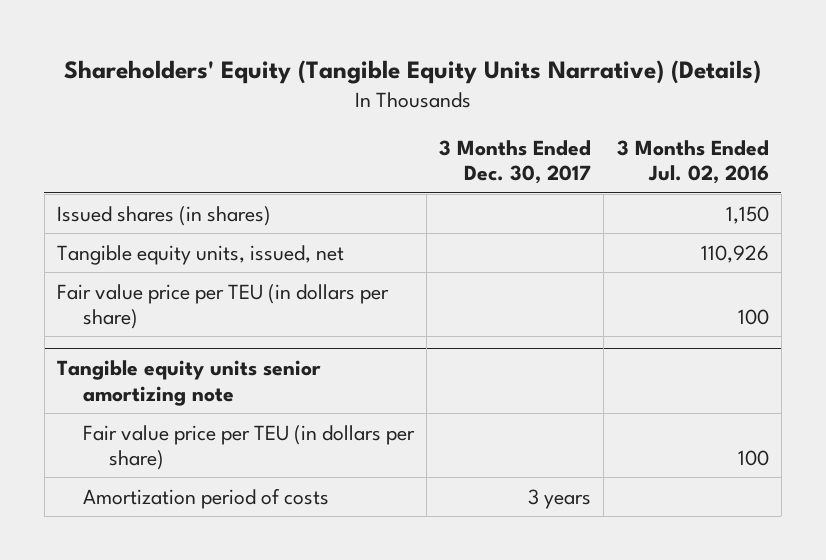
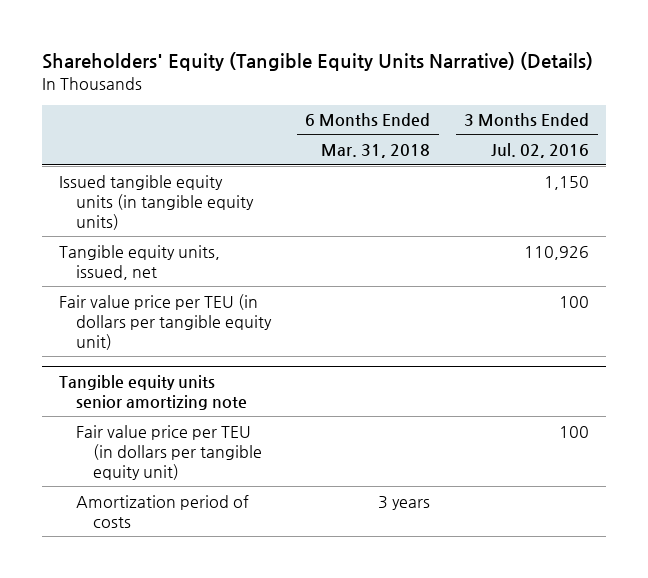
- | 3 Months Ended Dec. 30, 2017 | 3 Months Ended Jul. 02, 2016
+ | 6 Months Ended Mar. 31, 2018 | 3 Months Ended Jul. 02, 2016
- Issued shares (in shares) | | 1,150
+ Issued tangible equity units (in tangible equity units) | | 1,150
- Fair value price per TEU (in dollars per share) | | 100
+ Fair value price per TEU (in dollars per tangible equity unit) | | 100
@ Tangible equity units senior amortizing note
- Fair value price per TEU (in dollars per share) | | 100
+ Fair value price per TEU (in dollars per tangible equity unit) | | 100

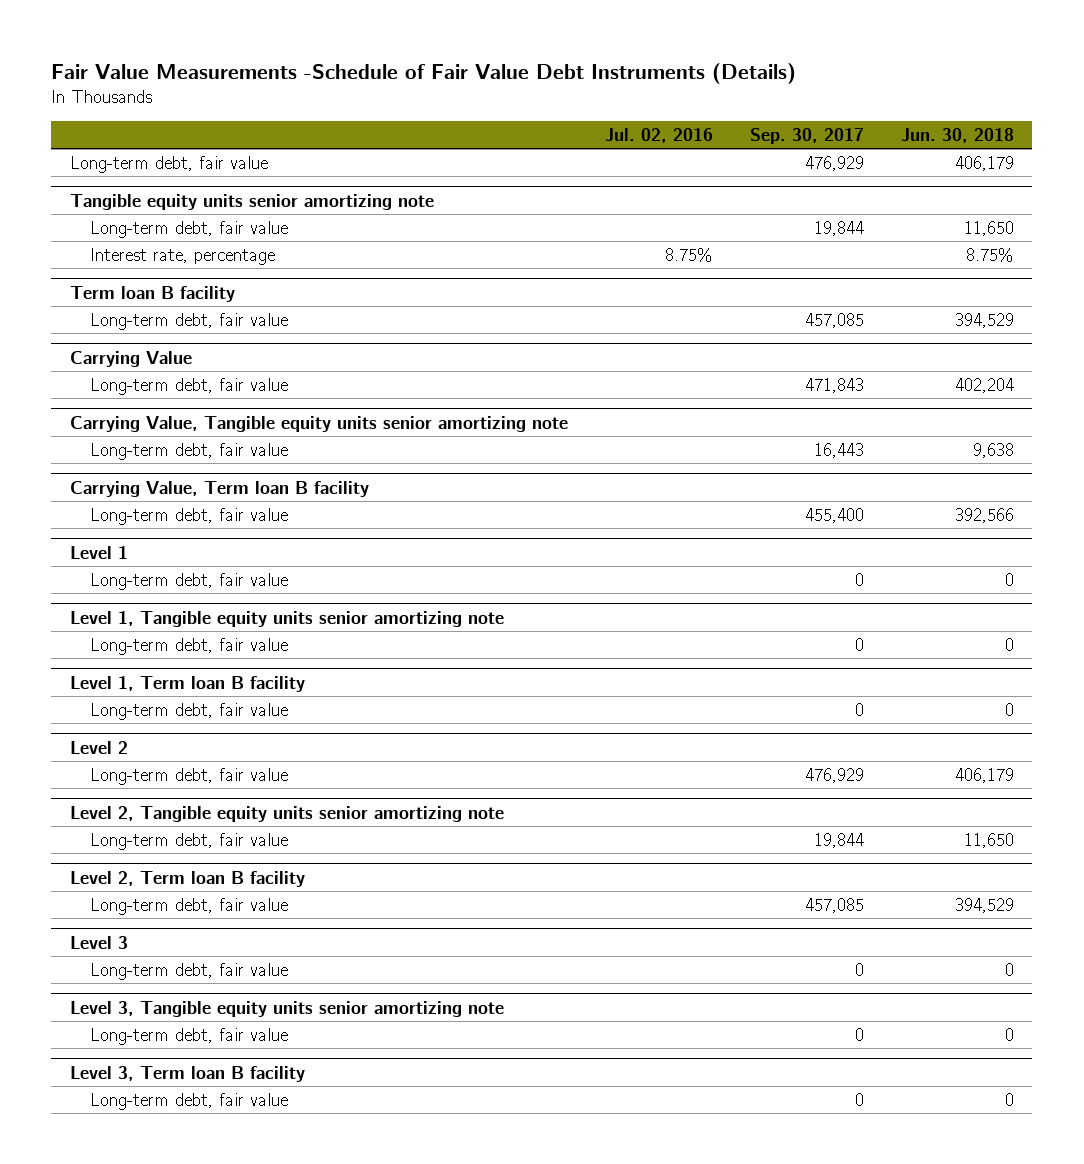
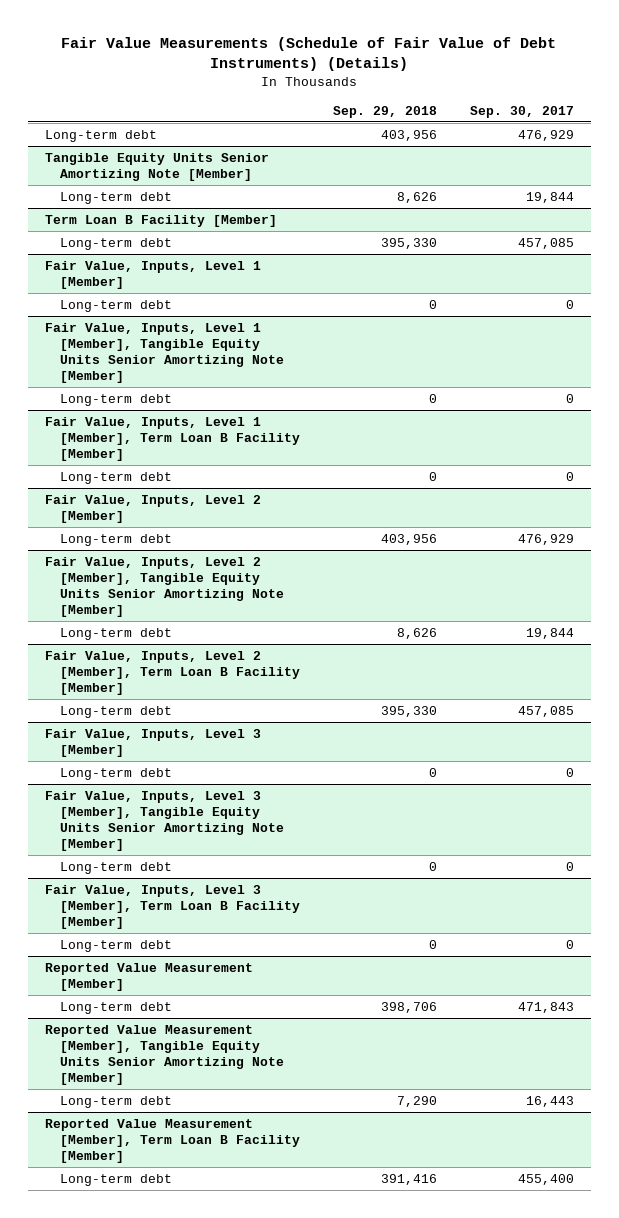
- Fair Value Measurements -Schedule of Fair Value Debt Instruments (Details)
+ Fair Value Measurements (Schedule of Fair Value of Debt Instruments) (Details)
- | Jul. 02, 2016 | Sep. 30, 2017 | Jun. 30, 2018
+ | Sep. 29, 2018 | Sep. 30, 2017
- Long-term debt, fair value | | 476,929 | 406,179
- Tangible equity units senior amortizing note
- Long-term debt, fair value | | 19,844 | 11,650
- Interest rate, percentage | 8.75% | | 8.75%
- Term loan B facility
- Long-term debt, fair value | | 457,085 | 394,529
- Carrying Value
- Long-term debt, fair value | | 471,843 | 402,204
- Carrying Value, Tangible equity units senior amortizing note
- Long-term debt, fair value | | 16,443 | 9,638
- Carrying Value, Term loan B facility
- Long-term debt, fair value | | 455,400 | 392,566
- Level 1
- Long-term debt, fair value | | 0 | 0
- Level 1, Tangible equity units senior amortizing note
- Long-term debt, fair value | | 0 | 0
- Level 1, Term loan B facility
- Long-term debt, fair value | | 0 | 0
- Level 2
- Long-term debt, fair value | | 476,929 | 406,179
- Level 2, Tangible equity units senior amortizing note
- Long-term debt, fair value | | 19,844 | 11,650
- Level 2, Term loan B facility
- Long-term debt, fair value | | 457,085 | 394,529
- Level 3
- Long-term debt, fair value | | 0 | 0
- Level 3, Tangible equity units senior amortizing note
- Long-term debt, fair value | | 0 | 0
- Level 3, Term loan B facility
- Long-term debt, fair value | | 0 | 0
+ Long-term debt | 403,956 | 476,929
+ Tangible Equity Units Senior Amortizing Note [Member]
+ Long-term debt | 8,626 | 19,844
+ Term Loan B Facility [Member]
+ Long-term debt | 395,330 | 457,085
+ Fair Value, Inputs, Level 1 [Member]
+ Long-term debt | 0 | 0
+ Fair Value, Inputs, Level 1 [Member], Tangible Equity Units Senior Amortizing Note [Member]
+ Long-term debt | 0 | 0
+ Fair Value, Inputs, Level 1 [Member], Term Loan B Facility [Member]
+ Long-term debt | 0 | 0
+ Fair Value, Inputs, Level 2 [Member]
+ Long-term debt | 403,956 | 476,929
+ Fair Value, Inputs, Level 2 [Member], Tangible Equity Units Senior Amortizing Note [Member]
+ Long-term debt | 8,626 | 19,844
+ Fair Value, Inputs, Level 2 [Member], Term Loan B Facility [Member]
+ Long-term debt | 395,330 | 457,085
+ Fair Value, Inputs, Level 3 [Member]
+ Long-term debt | 0 | 0
+ Fair Value, Inputs, Level 3 [Member], Tangible Equity Units Senior Amortizing Note [Member]
+ Long-term debt | 0 | 0
+ Fair Value, Inputs, Level 3 [Member], Term Loan B Facility [Member]
+ Long-term debt | 0 | 0
+ Reported Value Measurement [Member]
+ Long-term debt | 398,706 | 471,843
+ Reported Value Measurement [Member], Tangible Equity Units Senior Amortizing Note [Member]
+ Long-term debt | 7,290 | 16,443
+ Reported Value Measurement [Member], Term Loan B Facility [Member]
+ Long-term debt | 391,416 | 455,400

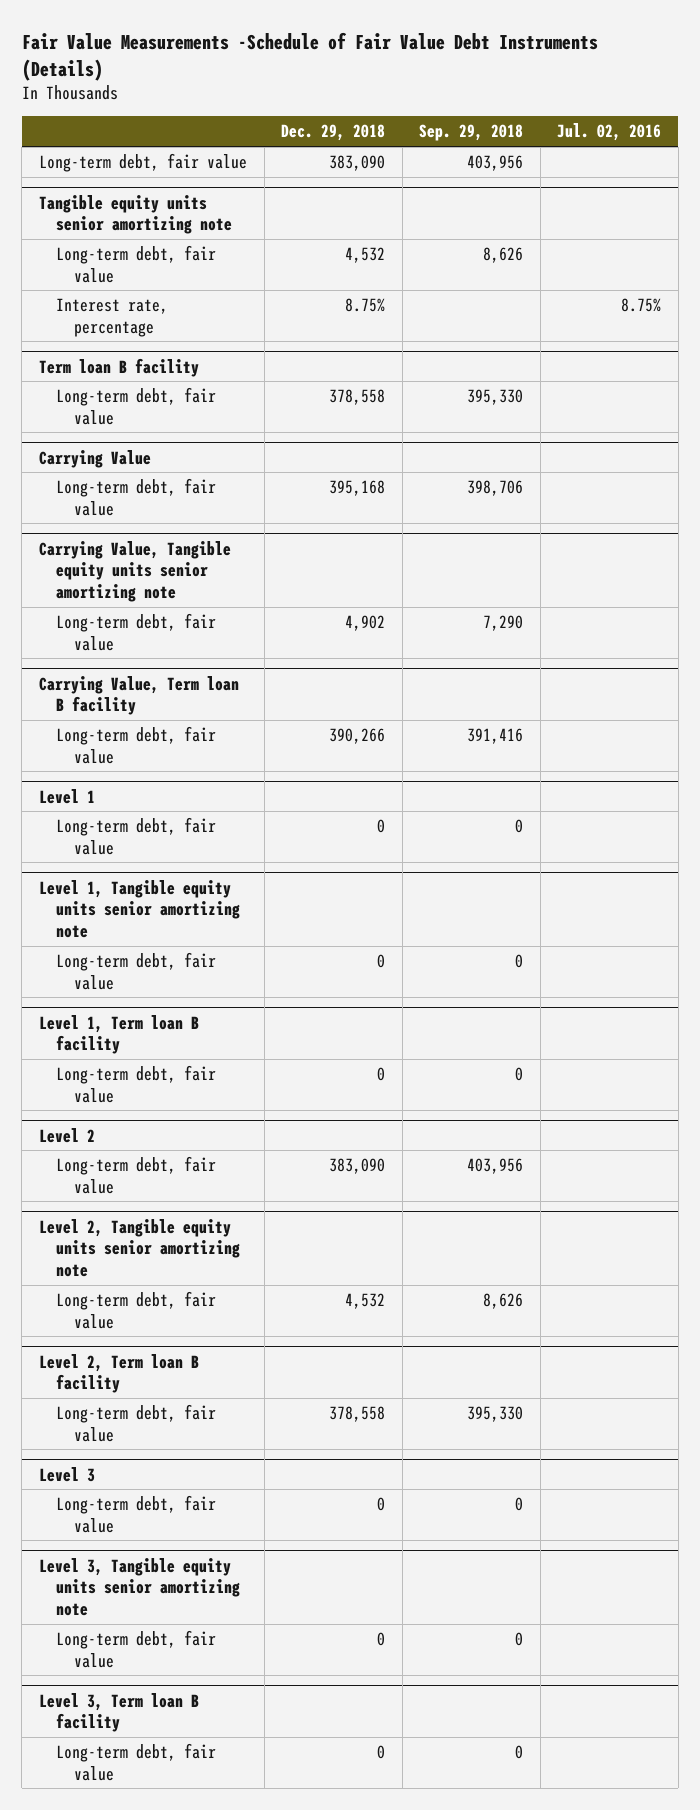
- Fair Value Measurements (Schedule of Fair Value of Debt Instruments) (Details)
+ Fair Value Measurements -Schedule of Fair Value Debt Instruments (Details)
- | Sep. 29, 2018 | Sep. 30, 2017
+ | Dec. 29, 2018 | Sep. 29, 2018 | Jul. 02, 2016
- Long-term debt | 403,956 | 476,929
- Tangible Equity Units Senior Amortizing Note [Member]
- Long-term debt | 8,626 | 19,844
- Term Loan B Facility [Member]
- Long-term debt | 395,330 | 457,085
- Fair Value, Inputs, Level 1 [Member]
- Long-term debt | 0 | 0
- Fair Value, Inputs, Level 1 [Member], Tangible Equity Units Senior Amortizing Note [Member]
- Long-term debt | 0 | 0
- Fair Value, Inputs, Level 1 [Member], Term Loan B Facility [Member]
- Long-term debt | 0 | 0
- Fair Value, Inputs, Level 2 [Member]
- Long-term debt | 403,956 | 476,929
- Fair Value, Inputs, Level 2 [Member], Tangible Equity Units Senior Amortizing Note [Member]
- Long-term debt | 8,626 | 19,844
- Fair Value, Inputs, Level 2 [Member], Term Loan B Facility [Member]
- Long-term debt | 395,330 | 457,085
- Fair Value, Inputs, Level 3 [Member]
- Long-term debt | 0 | 0
- Fair Value, Inputs, Level 3 [Member], Tangible Equity Units Senior Amortizing Note [Member]
- Long-term debt | 0 | 0
- Fair Value, Inputs, Level 3 [Member], Term Loan B Facility [Member]
- Long-term debt | 0 | 0
- Reported Value Measurement [Member]
- Long-term debt | 398,706 | 471,843
- Reported Value Measurement [Member], Tangible Equity Units Senior Amortizing Note [Member]
- Long-term debt | 7,290 | 16,443
- Reported Value Measurement [Member], Term Loan B Facility [Member]
- Long-term debt | 391,416 | 455,400
+ Long-term debt, fair value | 383,090 | 403,956 |
+ Tangible equity units senior amortizing note
+ Long-term debt, fair value | 4,532 | 8,626 |
+ Interest rate, percentage | 8.75% | | 8.75%
+ Term loan B facility
+ Long-term debt, fair value | 378,558 | 395,330 |
+ Carrying Value
+ Long-term debt, fair value | 395,168 | 398,706 |
+ Carrying Value, Tangible equity units senior amortizing note
+ Long-term debt, fair value | 4,902 | 7,290 |
+ Carrying Value, Term loan B facility
+ Long-term debt, fair value | 390,266 | 391,416 |
+ Level 1
+ Long-term debt, fair value | 0 | 0 |
+ Level 1, Tangible equity units senior amortizing note
+ Long-term debt, fair value | 0 | 0 |
+ Level 1, Term loan B facility
+ Long-term debt, fair value | 0 | 0 |
+ Level 2
+ Long-term debt, fair value | 383,090 | 403,956 |
+ Level 2, Tangible equity units senior amortizing note
+ Long-term debt, fair value | 4,532 | 8,626 |
+ Level 2, Term loan B facility
+ Long-term debt, fair value | 378,558 | 395,330 |
+ Level 3
+ Long-term debt, fair value | 0 | 0 |
+ Level 3, Tangible equity units senior amortizing note
+ Long-term debt, fair value | 0 | 0 |
+ Level 3, Term loan B facility
+ Long-term debt, fair value | 0 | 0 |

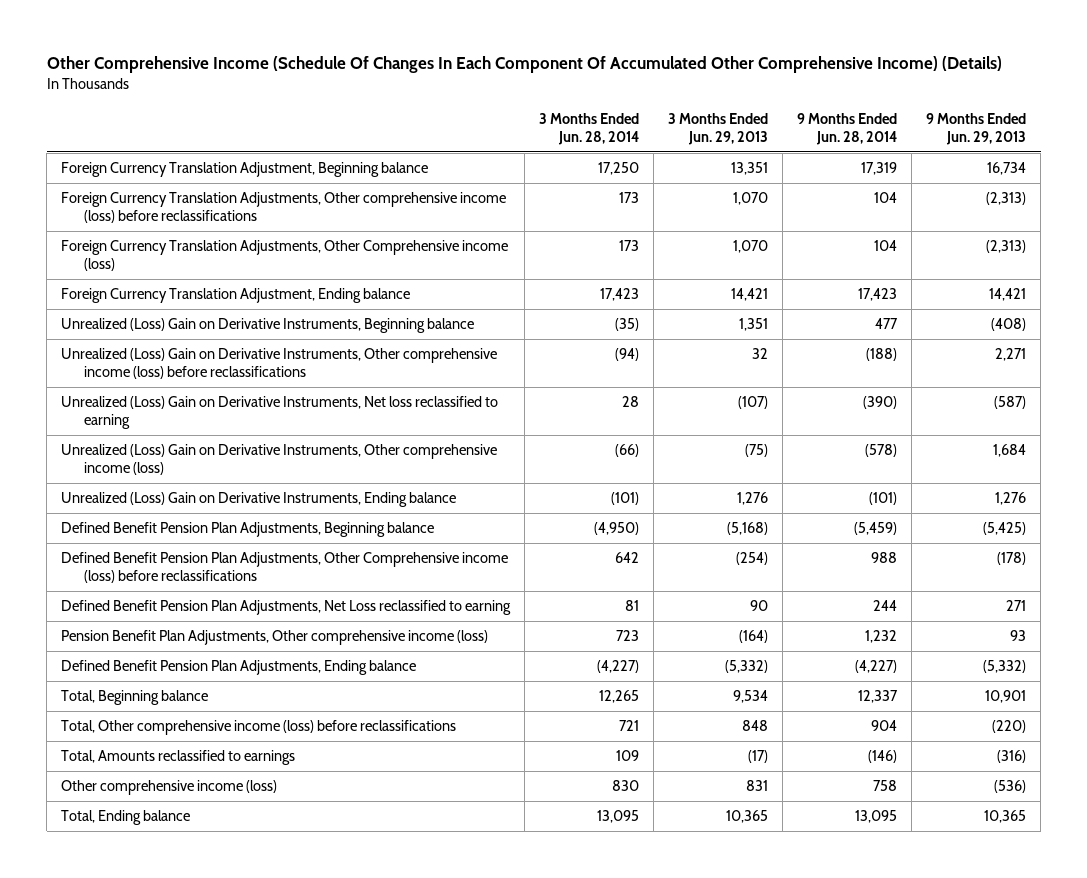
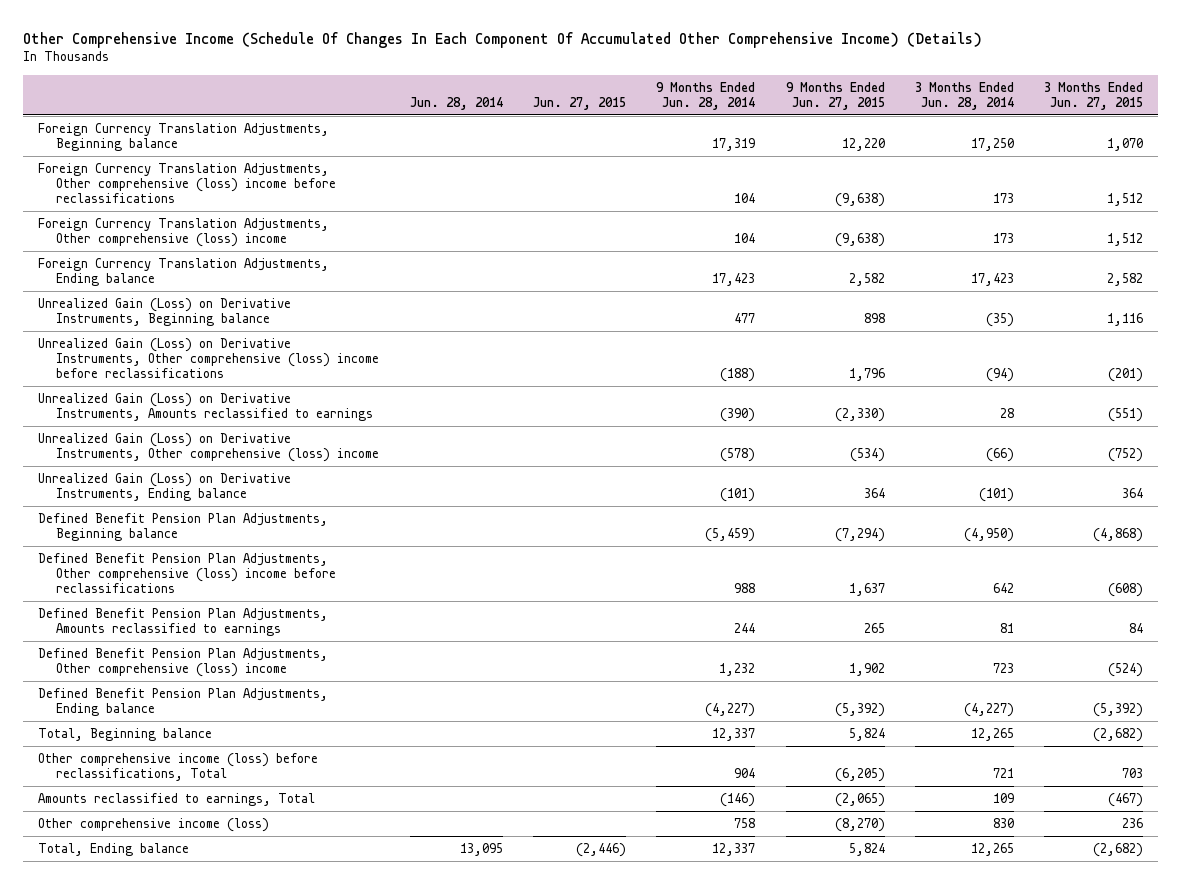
- | 3 Months Ended Jun. 28, 2014 | 3 Months Ended Jun. 29, 2013 | 9 Months Ended Jun. 28, 2014 | 9 Months Ended Jun. 29, 2013
+ | Jun. 28, 2014 | Jun. 27, 2015 | 9 Months Ended Jun. 28, 2014 | 9 Months Ended Jun. 27, 2015 | 3 Months Ended Jun. 28, 2014 | 3 Months Ended Jun. 27, 2015
- Foreign Currency Translation Adjustment, Beginning balance | 17,250 | 13,351 | 17,319 | 16,734
- Foreign Currency Translation Adjustments, Other comprehensive income (loss) before reclassifications | 173 | 1,070 | 104 | (2,313)
- Foreign Currency Translation Adjustments, Other Comprehensive income (loss) | 173 | 1,070 | 104 | (2,313)
- Foreign Currency Translation Adjustment, Ending balance | 17,423 | 14,421 | 17,423 | 14,421
- Unrealized (Loss) Gain on Derivative Instruments, Beginning balance | (35) | 1,351 | 477 | (408)
- Unrealized (Loss) Gain on Derivative Instruments, Other comprehensive income (loss) before reclassifications | (94) | 32 | (188) | 2,271
- Unrealized (Loss) Gain on Derivative Instruments, Net loss reclassified to earning | 28 | (107) | (390) | (587)
- Unrealized (Loss) Gain on Derivative Instruments, Other comprehensive income (loss) | (66) | (75) | (578) | 1,684
- Unrealized (Loss) Gain on Derivative Instruments, Ending balance | (101) | 1,276 | (101) | 1,276
+ Foreign Currency Translation Adjustments, Beginning balance | | | 17,319 | 12,220 | 17,250 | 1,070
+ Foreign Currency Translation Adjustments, Other comprehensive (loss) income before reclassifications | | | 104 | (9,638) | 173 | 1,512
+ Foreign Currency Translation Adjustments, Other comprehensive (loss) income | | | 104 | (9,638) | 173 | 1,512
+ Foreign Currency Translation Adjustments, Ending balance | | | 17,423 | 2,582 | 17,423 | 2,582
+ Unrealized Gain (Loss) on Derivative Instruments, Beginning balance | | | 477 | 898 | (35) | 1,116
+ Unrealized Gain (Loss) on Derivative Instruments, Other comprehensive (loss) income before reclassifications | | | (188) | 1,796 | (94) | (201)
+ Unrealized Gain (Loss) on Derivative Instruments, Amounts reclassified to earnings | | | (390) | (2,330) | 28 | (551)
+ Unrealized Gain (Loss) on Derivative Instruments, Other comprehensive (loss) income | | | (578) | (534) | (66) | (752)
+ Unrealized Gain (Loss) on Derivative Instruments, Ending balance | | | (101) | 364 | (101) | 364
- Defined Benefit Pension Plan Adjustments, Other Comprehensive income (loss) before reclassifications | 642 | (254) | 988 | (178)
- Defined Benefit Pension Plan Adjustments, Net Loss reclassified to earning | 81 | 90 | 244 | 271
- Pension Benefit Plan Adjustments, Other comprehensive income (loss) | 723 | (164) | 1,232 | 93
+ Defined Benefit Pension Plan Adjustments, Other comprehensive (loss) income before reclassifications | | | 988 | 1,637 | 642 | (608)
+ Defined Benefit Pension Plan Adjustments, Amounts reclassified to earnings | | | 244 | 265 | 81 | 84
+ Defined Benefit Pension Plan Adjustments, Other comprehensive (loss) income | | | 1,232 | 1,902 | 723 | (524)
- Total, Other comprehensive income (loss) before reclassifications | 721 | 848 | 904 | (220)
- Total, Amounts reclassified to earnings | 109 | (17) | (146) | (316)
+ Other comprehensive income (loss) before reclassifications, Total | | | 904 | (6,205) | 721 | 703
+ Amounts reclassified to earnings, Total | | | (146) | (2,065) | 109 | (467)
- Total, Ending balance | 13,095 | 10,365 | 13,095 | 10,365
+ Total, Ending balance | 13,095 | (2,446) | 12,337 | 5,824 | 12,265 | (2,682)

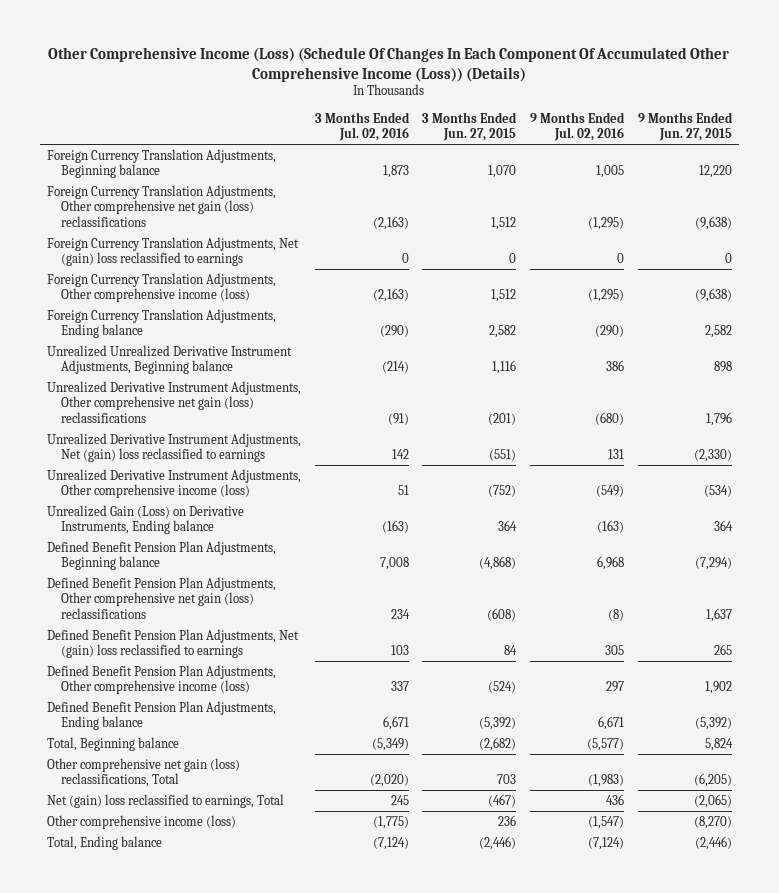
- Other Comprehensive Income (Schedule Of Changes In Each Component Of Accumulated Other Comprehensive Income) (Details)
+ Other Comprehensive Income (Loss) (Schedule Of Changes In Each Component Of Accumulated Other Comprehensive Income (Loss)) (Details)
- | Jun. 28, 2014 | Jun. 27, 2015 | 9 Months Ended Jun. 28, 2014 | 9 Months Ended Jun. 27, 2015 | 3 Months Ended Jun. 28, 2014 | 3 Months Ended Jun. 27, 2015
+ | 3 Months Ended Jul. 02, 2016 | 3 Months Ended Jun. 27, 2015 | 9 Months Ended Jul. 02, 2016 | 9 Months Ended Jun. 27, 2015
- Foreign Currency Translation Adjustments, Other comprehensive (loss) income before reclassifications | | | 104 | (9,638) | 173 | 1,512
- Foreign Currency Translation Adjustments, Other comprehensive (loss) income | | | 104 | (9,638) | 173 | 1,512
+ Foreign Currency Translation Adjustments, Other comprehensive net gain (loss) reclassifications | (2,163) | 1,512 | (1,295) | (9,638)
+ Foreign Currency Translation Adjustments, Net (gain) loss reclassified to earnings | 0 | 0 | 0 | 0
+ Foreign Currency Translation Adjustments, Other comprehensive income (loss) | (2,163) | 1,512 | (1,295) | (9,638)
- Unrealized Gain (Loss) on Derivative Instruments, Beginning balance | | | 477 | 898 | (35) | 1,116
- Unrealized Gain (Loss) on Derivative Instruments, Other comprehensive (loss) income before reclassifications | | | (188) | 1,796 | (94) | (201)
- Unrealized Gain (Loss) on Derivative Instruments, Amounts reclassified to earnings | | | (390) | (2,330) | 28 | (551)
- Unrealized Gain (Loss) on Derivative Instruments, Other comprehensive (loss) income | | | (578) | (534) | (66) | (752)
+ Unrealized Unrealized Derivative Instrument Adjustments, Beginning balance | (214) | 1,116 | 386 | 898
+ Unrealized Derivative Instrument Adjustments, Other comprehensive net gain (loss) reclassifications | (91) | (201) | (680) | 1,796
+ Unrealized Derivative Instrument Adjustments, Net (gain) loss reclassified to earnings | 142 | (551) | 131 | (2,330)
+ Unrealized Derivative Instrument Adjustments, Other comprehensive income (loss) | 51 | (752) | (549) | (534)
- Defined Benefit Pension Plan Adjustments, Other comprehensive (loss) income before reclassifications | | | 988 | 1,637 | 642 | (608)
- Defined Benefit Pension Plan Adjustments, Amounts reclassified to earnings | | | 244 | 265 | 81 | 84
- Defined Benefit Pension Plan Adjustments, Other comprehensive (loss) income | | | 1,232 | 1,902 | 723 | (524)
+ Defined Benefit Pension Plan Adjustments, Other comprehensive net gain (loss) reclassifications | 234 | (608) | (8) | 1,637
+ Defined Benefit Pension Plan Adjustments, Net (gain) loss reclassified to earnings | 103 | 84 | 305 | 265
+ Defined Benefit Pension Plan Adjustments, Other comprehensive income (loss) | 337 | (524) | 297 | 1,902
- Other comprehensive income (loss) before reclassifications, Total | | | 904 | (6,205) | 721 | 703
- Amounts reclassified to earnings, Total | | | (146) | (2,065) | 109 | (467)
+ Other comprehensive net gain (loss) reclassifications, Total | (2,020) | 703 | (1,983) | (6,205)
+ Net (gain) loss reclassified to earnings, Total | 245 | (467) | 436 | (2,065)
- Total, Ending balance | 13,095 | (2,446) | 12,337 | 5,824 | 12,265 | (2,682)
+ Total, Ending balance | (7,124) | (2,446) | (7,124) | (2,446)

